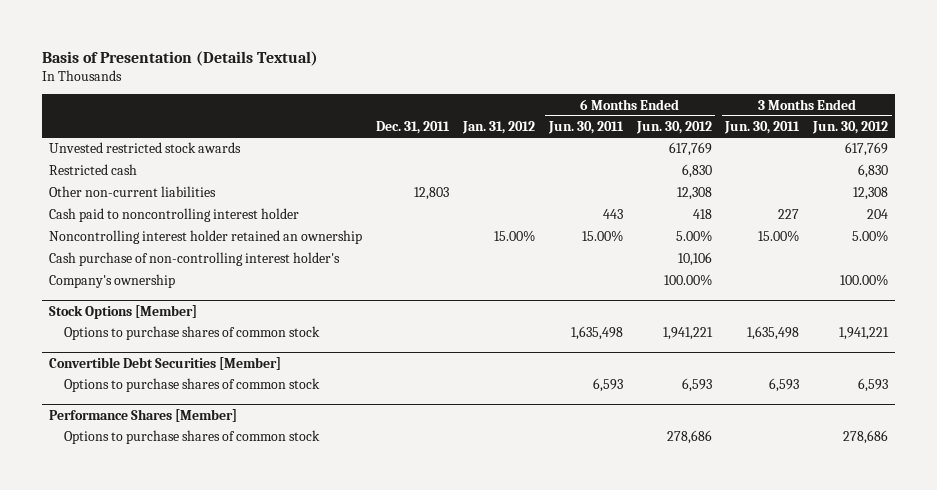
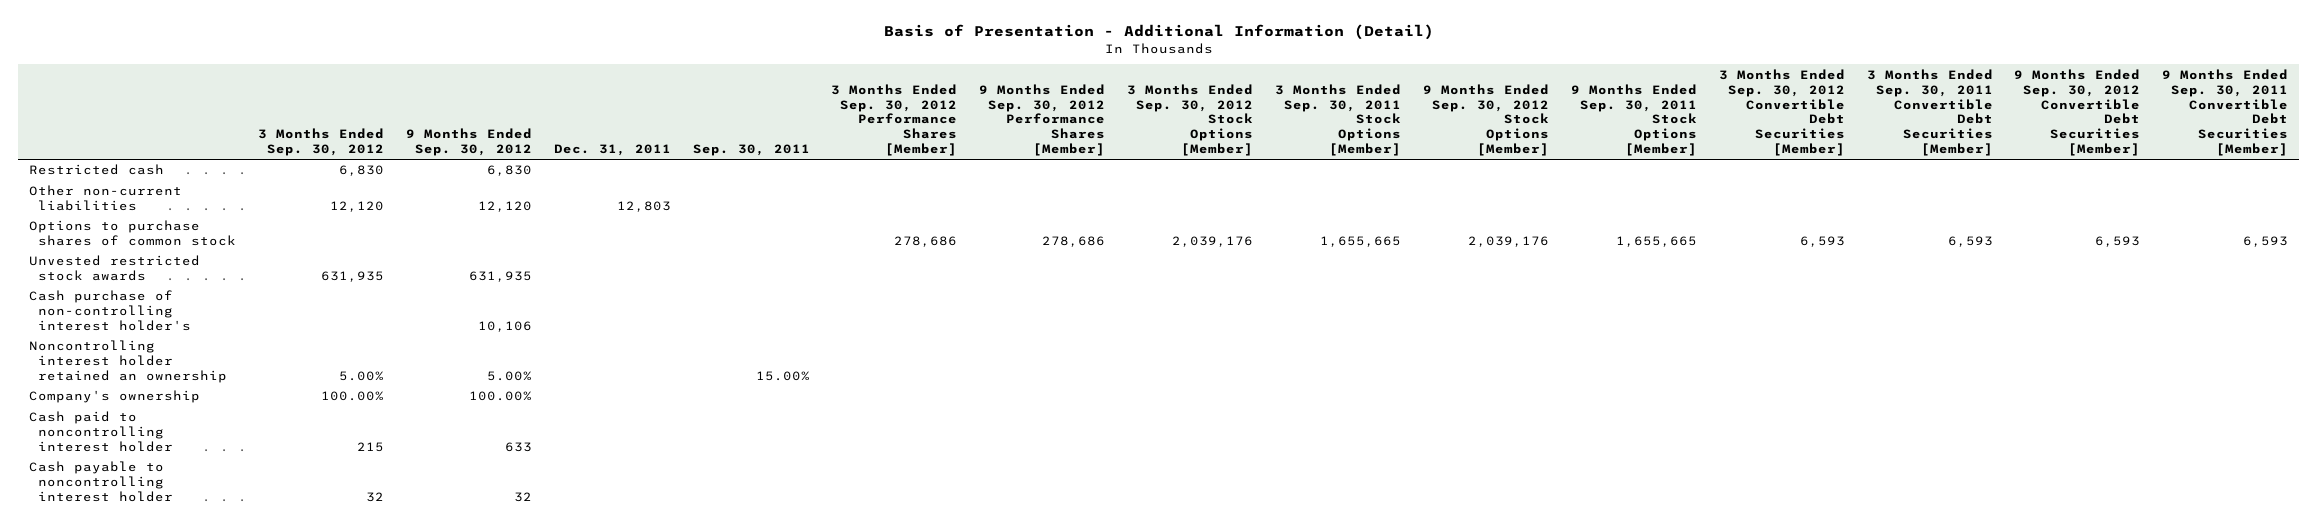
- Basis of Presentation (Details Textual)
+ Basis of Presentation - Additional Information (Detail)
- | Dec. 31, 2011 | Jan. 31, 2012 | 6 Months Ended Jun. 30, 2011 | 6 Months Ended Jun. 30, 2012 | 3 Months Ended Jun. 30, 2011 | 3 Months Ended Jun. 30, 2012
+ | 3 Months Ended Sep. 30, 2012 | 9 Months Ended Sep. 30, 2012 | Dec. 31, 2011 | Sep. 30, 2011 | 3 Months Ended Sep. 30, 2012 Performance Shares [Member] | 9 Months Ended Sep. 30, 2012 Performance Shares [Member] | 3 Months Ended Sep. 30, 2012 Stock Options [Member] | 3 Months Ended Sep. 30, 2011 Stock Options [Member] | 9 Months Ended Sep. 30, 2012 Stock Options [Member] | 9 Months Ended Sep. 30, 2011 Stock Options [Member] | 3 Months Ended Sep. 30, 2012 Convertible Debt Securities [Member] | 3 Months Ended Sep. 30, 2011 Convertible Debt Securities [Member] | 9 Months Ended Sep. 30, 2012 Convertible Debt Securities [Member] | 9 Months Ended Sep. 30, 2011 Convertible Debt Securities [Member]
+ Options to purchase shares of common stock | | | | | 278,686 | 278,686 | 2,039,176 | 1,655,665 | 2,039,176 | 1,655,665 | 6,593 | 6,593 | 6,593 | 6,593
moved down: Unvested restricted stock awards | 631,935 | 631,935 | | | | | | | | | | | |
moved down: Noncontrolling interest holder retained an ownership | 5.00% | 5.00% | | 15.00% | | | | | | | | | |
- Stock Options [Member]
- Options to purchase shares of common stock | | | 1,635,498 | 1,941,221 | 1,635,498 | 1,941,221
- Convertible Debt Securities [Member]
- Options to purchase shares of common stock | | | 6,593 | 6,593 | 6,593 | 6,593
- Performance Shares [Member]
- Options to purchase shares of common stock | | | | 278,686 | | 278,686
moved down: Cash paid to noncontrolling interest holder | 215 | 633 | | | | | | | | | | | |
+ Cash payable to noncontrolling interest holder | 32 | 32 | | | | | | | | | | | |

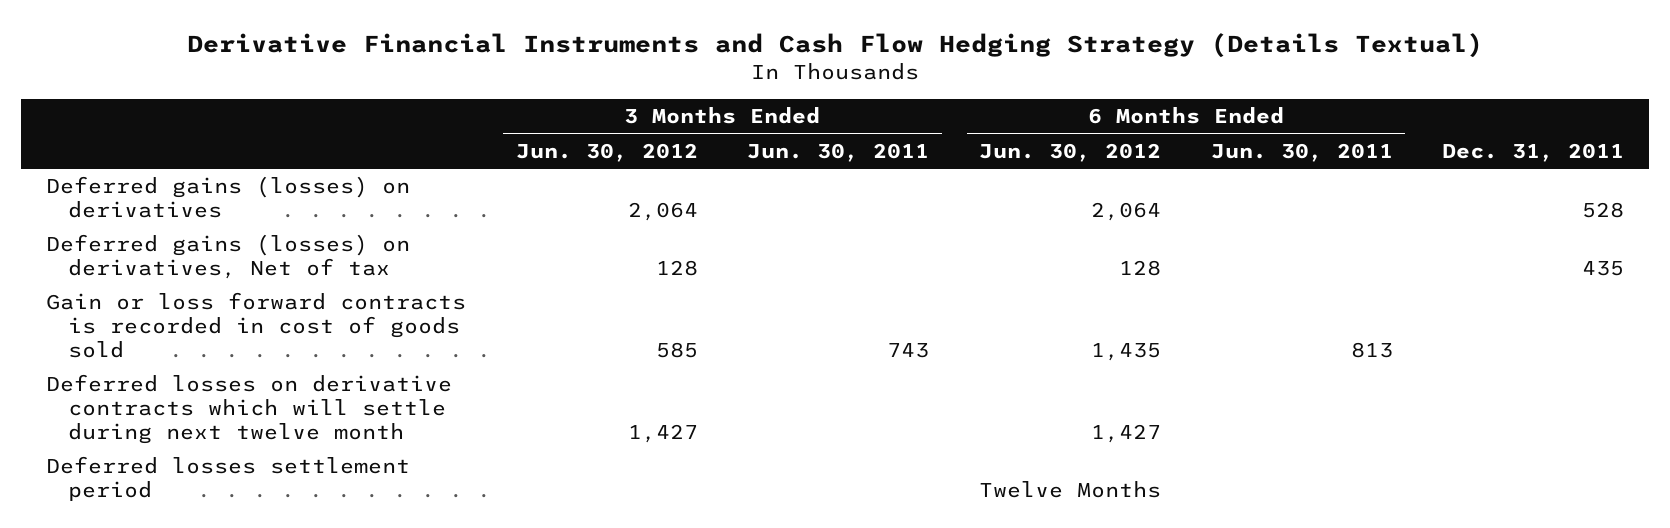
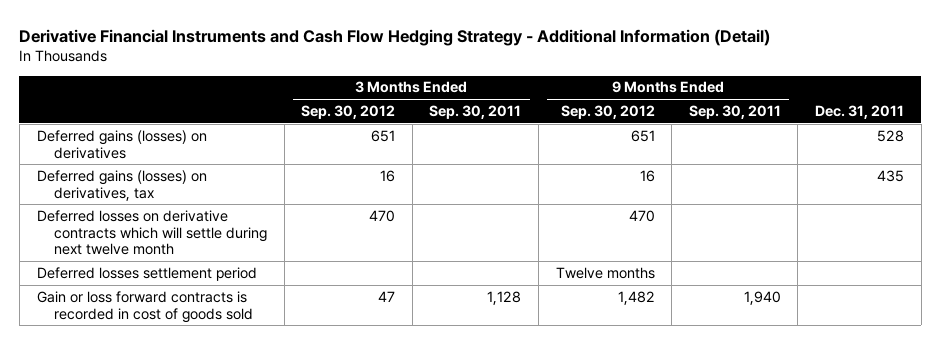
- Derivative Financial Instruments and Cash Flow Hedging Strategy (Details Textual)
+ Derivative Financial Instruments and Cash Flow Hedging Strategy - Additional Information (Detail)
- | 3 Months Ended Jun. 30, 2012 | 3 Months Ended Jun. 30, 2011 | 6 Months Ended Jun. 30, 2012 | 6 Months Ended Jun. 30, 2011 | Dec. 31, 2011
+ | 3 Months Ended Sep. 30, 2012 | 3 Months Ended Sep. 30, 2011 | 9 Months Ended Sep. 30, 2012 | 9 Months Ended Sep. 30, 2011 | Dec. 31, 2011
- Deferred gains (losses) on derivatives, Net of tax | 128 | | 128 | | 435
+ Deferred gains (losses) on derivatives, tax | 16 | | 16 | | 435
moved down: Gain or loss forward contracts is recorded in cost of goods sold | 47 | 1,128 | 1,482 | 1,940 |

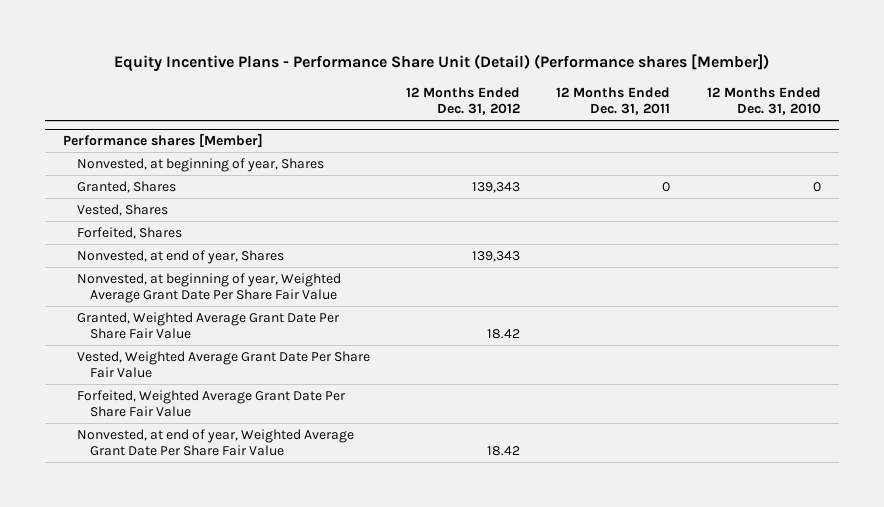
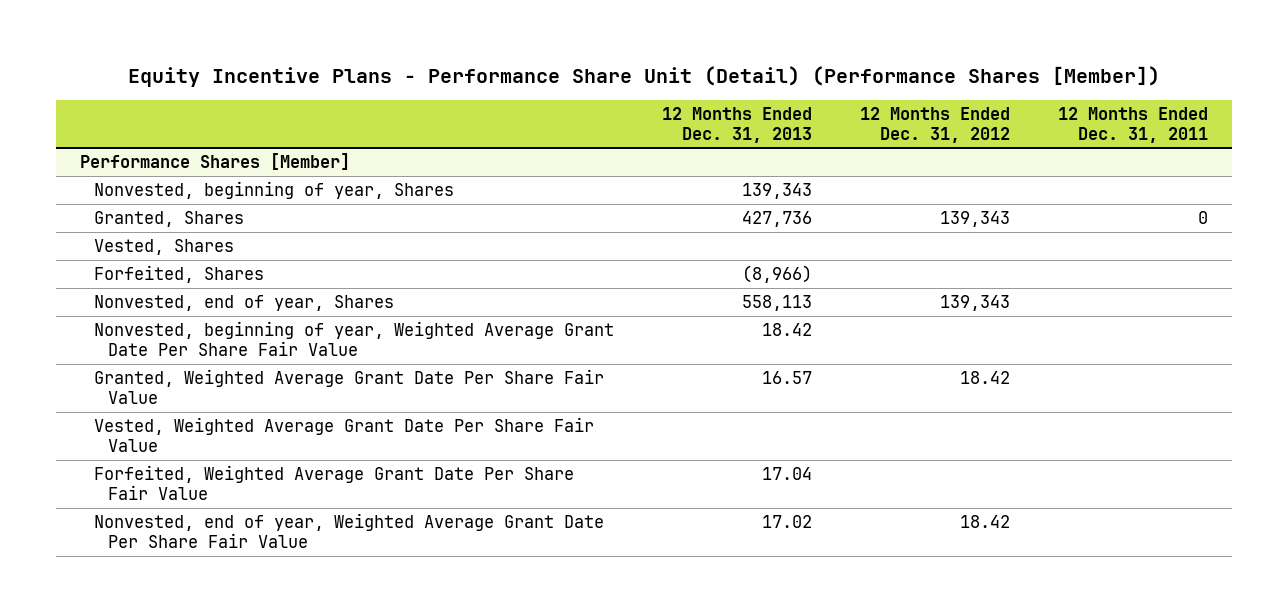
- Equity Incentive Plans - Performance Share Unit (Detail) (Performance shares [Member])
+ Equity Incentive Plans - Performance Share Unit (Detail) (Performance Shares [Member])
- | 12 Months Ended Dec. 31, 2012 | 12 Months Ended Dec. 31, 2011 | 12 Months Ended Dec. 31, 2010
+ | 12 Months Ended Dec. 31, 2013 | 12 Months Ended Dec. 31, 2012 | 12 Months Ended Dec. 31, 2011
- Performance shares [Member]
- Nonvested, at beginning of year, Shares
+ Performance Shares [Member]
+ Nonvested, beginning of year, Shares | 139,343 | |
- Nonvested, at end of year, Shares | 139,343 | |
- Nonvested, at beginning of year, Weighted Average Grant Date Per Share Fair Value
+ Nonvested, end of year, Shares | 558,113 | 139,343 |
+ Nonvested, beginning of year, Weighted Average Grant Date Per Share Fair Value | 18.42 | |
- Nonvested, at end of year, Weighted Average Grant Date Per Share Fair Value | 18.42 | |
+ Nonvested, end of year, Weighted Average Grant Date Per Share Fair Value | 17.02 | 18.42 |

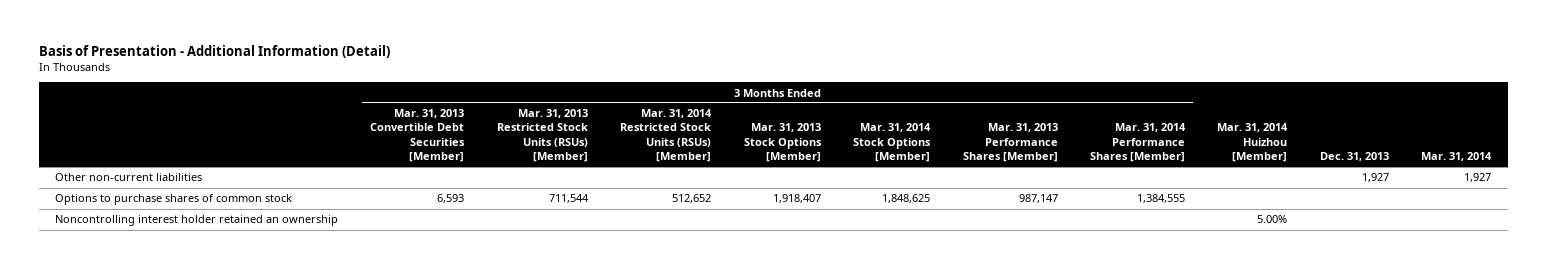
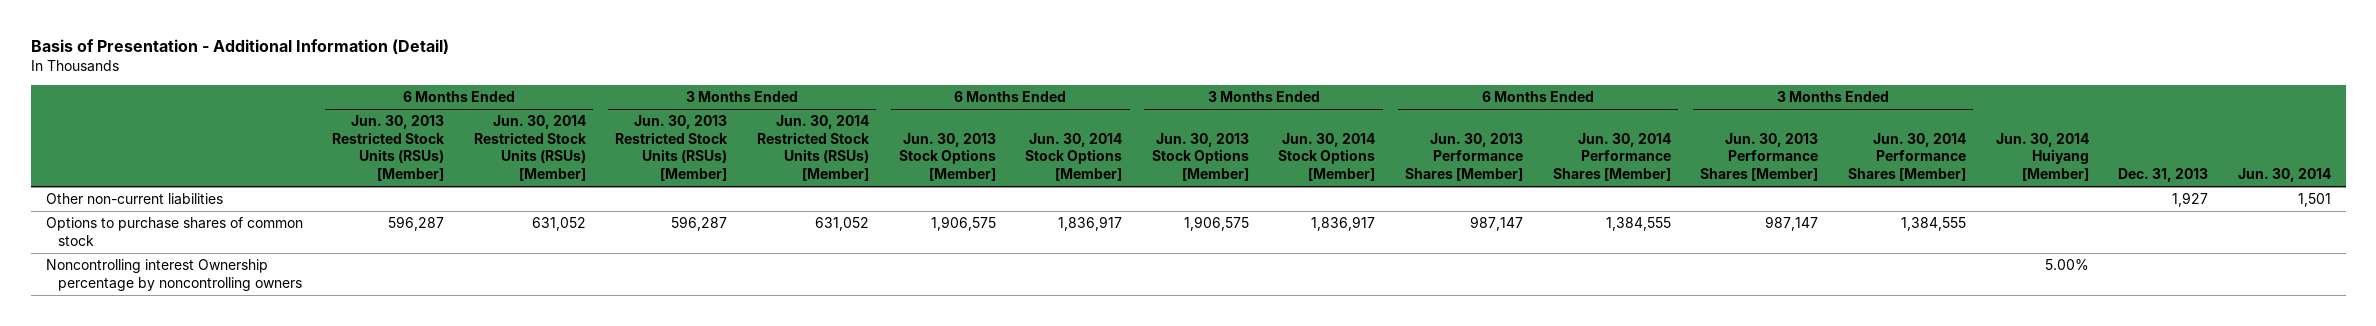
- | 3 Months Ended Mar. 31, 2013 Convertible Debt Securities [Member] | 3 Months Ended Mar. 31, 2013 Restricted Stock Units (RSUs) [Member] | 3 Months Ended Mar. 31, 2014 Restricted Stock Units (RSUs) [Member] | 3 Months Ended Mar. 31, 2013 Stock Options [Member] | 3 Months Ended Mar. 31, 2014 Stock Options [Member] | 3 Months Ended Mar. 31, 2013 Performance Shares [Member] | 3 Months Ended Mar. 31, 2014 Performance Shares [Member] | Mar. 31, 2014 Huizhou [Member] | Dec. 31, 2013 | Mar. 31, 2014
+ | 6 Months Ended Jun. 30, 2013 Restricted Stock Units (RSUs) [Member] | 6 Months Ended Jun. 30, 2014 Restricted Stock Units (RSUs) [Member] | 3 Months Ended Jun. 30, 2013 Restricted Stock Units (RSUs) [Member] | 3 Months Ended Jun. 30, 2014 Restricted Stock Units (RSUs) [Member] | 6 Months Ended Jun. 30, 2013 Stock Options [Member] | 6 Months Ended Jun. 30, 2014 Stock Options [Member] | 3 Months Ended Jun. 30, 2013 Stock Options [Member] | 3 Months Ended Jun. 30, 2014 Stock Options [Member] | 6 Months Ended Jun. 30, 2013 Performance Shares [Member] | 6 Months Ended Jun. 30, 2014 Performance Shares [Member] | 3 Months Ended Jun. 30, 2013 Performance Shares [Member] | 3 Months Ended Jun. 30, 2014 Performance Shares [Member] | Jun. 30, 2014 Huiyang [Member] | Dec. 31, 2013 | Jun. 30, 2014
- Noncontrolling interest holder retained an ownership | | | | | | | | 5.00% | |
+ Noncontrolling interest Ownership percentage by noncontrolling owners | | | | | | | | | | | | | 5.00% | |

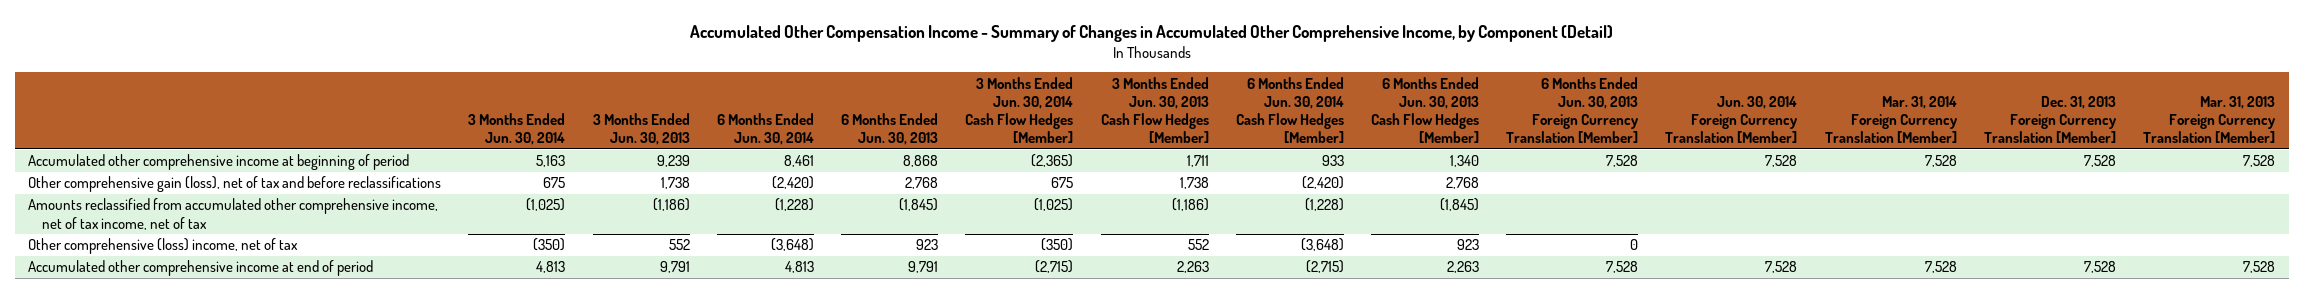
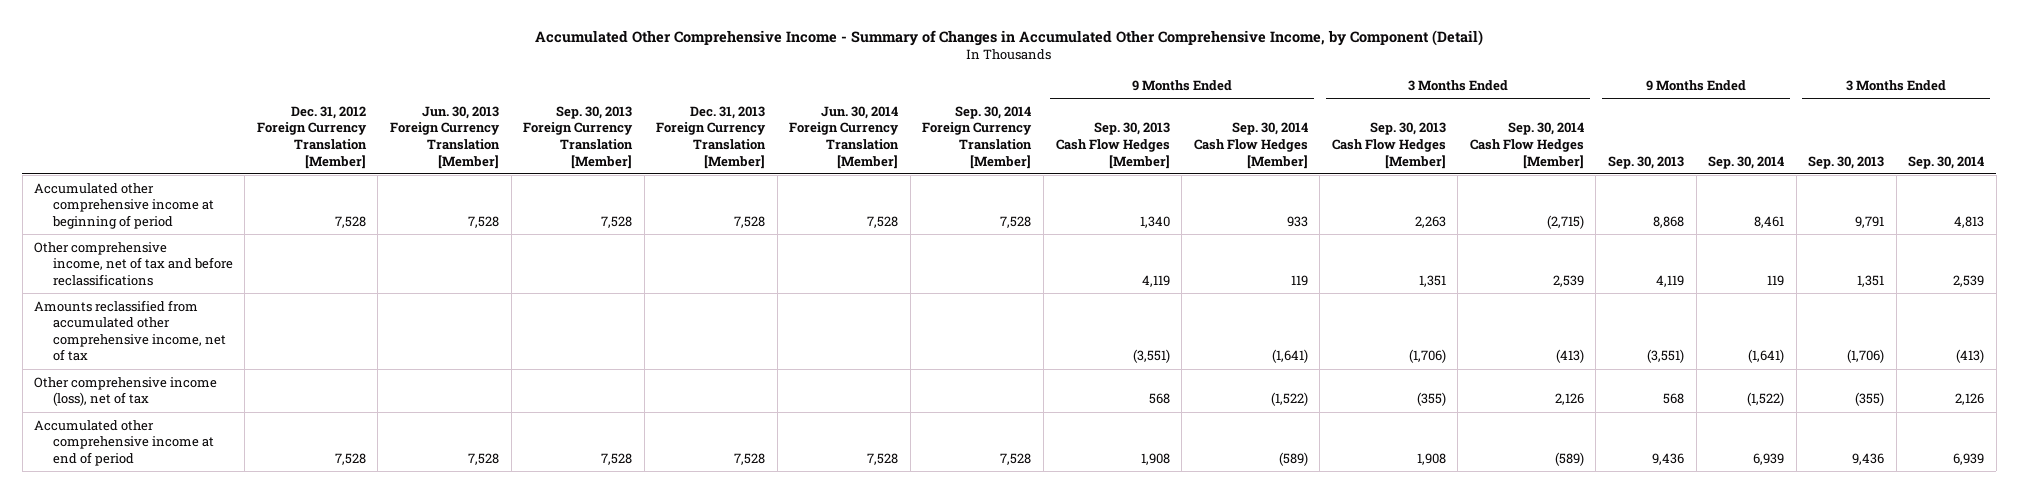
- Accumulated Other Compensation Income - Summary of Changes in Accumulated Other Comprehensive Income, by Component (Detail)
+ Accumulated Other Comprehensive Income - Summary of Changes in Accumulated Other Comprehensive Income, by Component (Detail)
- | 3 Months Ended Jun. 30, 2014 | 3 Months Ended Jun. 30, 2013 | 6 Months Ended Jun. 30, 2014 | 6 Months Ended Jun. 30, 2013 | 3 Months Ended Jun. 30, 2014 Cash Flow Hedges [Member] | 3 Months Ended Jun. 30, 2013 Cash Flow Hedges [Member] | 6 Months Ended Jun. 30, 2014 Cash Flow Hedges [Member] | 6 Months Ended Jun. 30, 2013 Cash Flow Hedges [Member] | 6 Months Ended Jun. 30, 2013 Foreign Currency Translation [Member] | Jun. 30, 2014 Foreign Currency Translation [Member] | Mar. 31, 2014 Foreign Currency Translation [Member] | Dec. 31, 2013 Foreign Currency Translation [Member] | Mar. 31, 2013 Foreign Currency Translation [Member]
+ | Dec. 31, 2012 Foreign Currency Translation [Member] | Jun. 30, 2013 Foreign Currency Translation [Member] | Sep. 30, 2013 Foreign Currency Translation [Member] | Dec. 31, 2013 Foreign Currency Translation [Member] | Jun. 30, 2014 Foreign Currency Translation [Member] | Sep. 30, 2014 Foreign Currency Translation [Member] | 9 Months Ended Sep. 30, 2013 Cash Flow Hedges [Member] | 9 Months Ended Sep. 30, 2014 Cash Flow Hedges [Member] | 3 Months Ended Sep. 30, 2013 Cash Flow Hedges [Member] | 3 Months Ended Sep. 30, 2014 Cash Flow Hedges [Member] | 9 Months Ended Sep. 30, 2013 | 9 Months Ended Sep. 30, 2014 | 3 Months Ended Sep. 30, 2013 | 3 Months Ended Sep. 30, 2014
- Other comprehensive gain (loss), net of tax and before reclassifications | 675 | 1,738 | (2,420) | 2,768 | 675 | 1,738 | (2,420) | 2,768 | | | | |
- Amounts reclassified from accumulated other comprehensive income, net of tax income, net of tax | (1,025) | (1,186) | (1,228) | (1,845) | (1,025) | (1,186) | (1,228) | (1,845) | | | | |
- Other comprehensive (loss) income, net of tax | (350) | 552 | (3,648) | 923 | (350) | 552 | (3,648) | 923 | 0 | | | |
+ Other comprehensive income, net of tax and before reclassifications | | | | | | | 4,119 | 119 | 1,351 | 2,539 | 4,119 | 119 | 1,351 | 2,539
+ Amounts reclassified from accumulated other comprehensive income, net of tax | | | | | | | (3,551) | (1,641) | (1,706) | (413) | (3,551) | (1,641) | (1,706) | (413)
+ Other comprehensive income (loss), net of tax | | | | | | | 568 | (1,522) | (355) | 2,126 | 568 | (1,522) | (355) | 2,126

